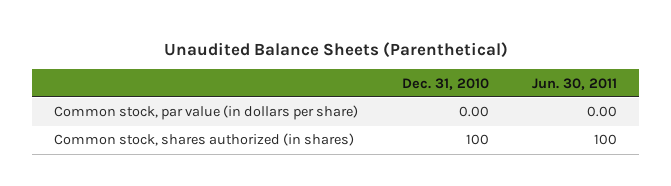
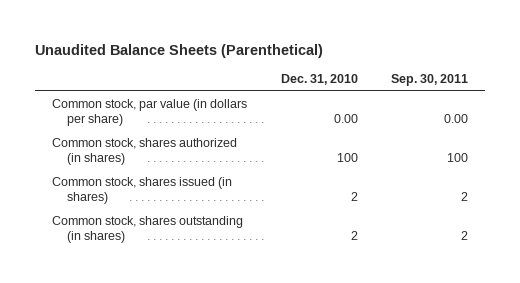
- | Dec. 31, 2010 | Jun. 30, 2011
+ | Dec. 31, 2010 | Sep. 30, 2011
+ Common stock, shares issued (in shares) | 2 | 2
+ Common stock, shares outstanding (in shares) | 2 | 2

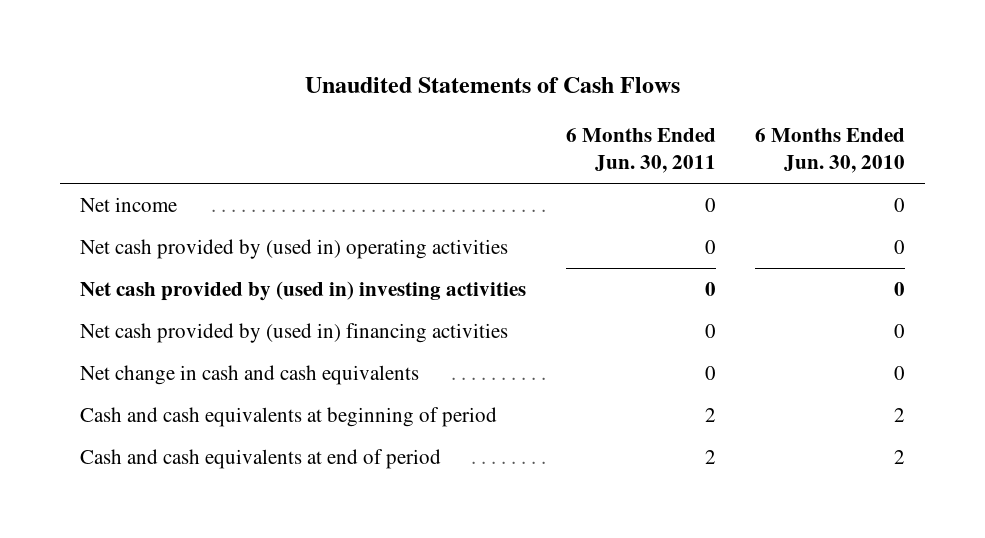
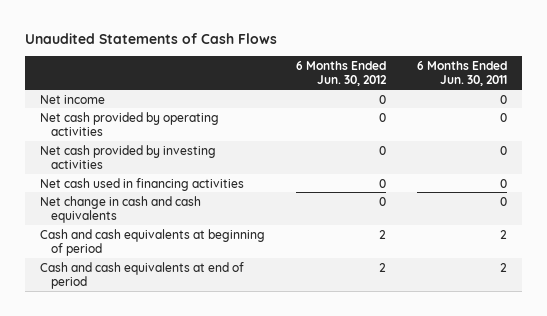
- | 6 Months Ended Jun. 30, 2011 | 6 Months Ended Jun. 30, 2010
+ | 6 Months Ended Jun. 30, 2012 | 6 Months Ended Jun. 30, 2011
- Net cash provided by (used in) operating activities | 0 | 0
- Net cash provided by (used in) investing activities | 0 | 0
- Net cash provided by (used in) financing activities | 0 | 0
+ Net cash provided by operating activities | 0 | 0
+ Net cash provided by investing activities | 0 | 0
+ Net cash used in financing activities | 0 | 0

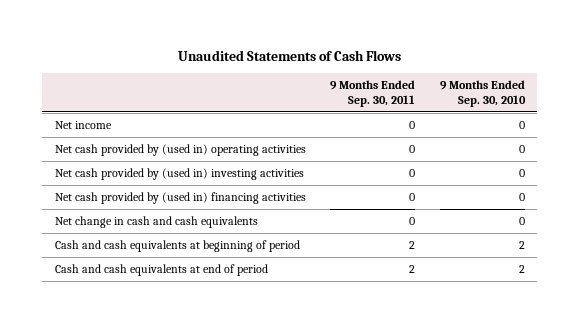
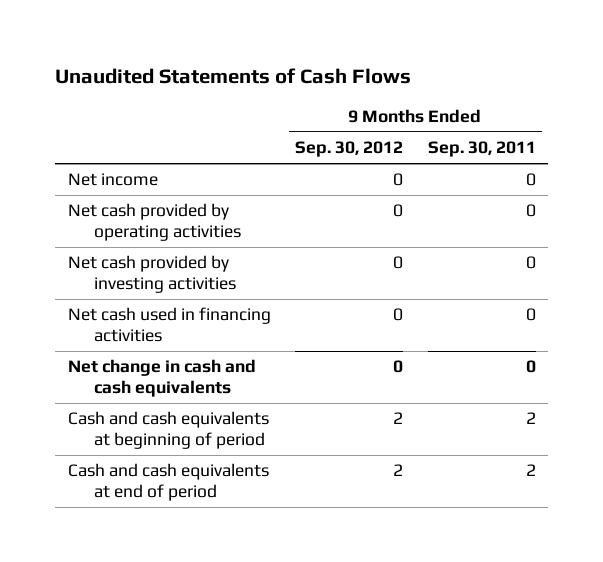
- | 9 Months Ended Sep. 30, 2011 | 9 Months Ended Sep. 30, 2010
+ | 9 Months Ended Sep. 30, 2012 | 9 Months Ended Sep. 30, 2011
- Net cash provided by (used in) operating activities | 0 | 0
- Net cash provided by (used in) investing activities | 0 | 0
- Net cash provided by (used in) financing activities | 0 | 0
+ Net cash provided by operating activities | 0 | 0
+ Net cash provided by investing activities | 0 | 0
+ Net cash used in financing activities | 0 | 0

